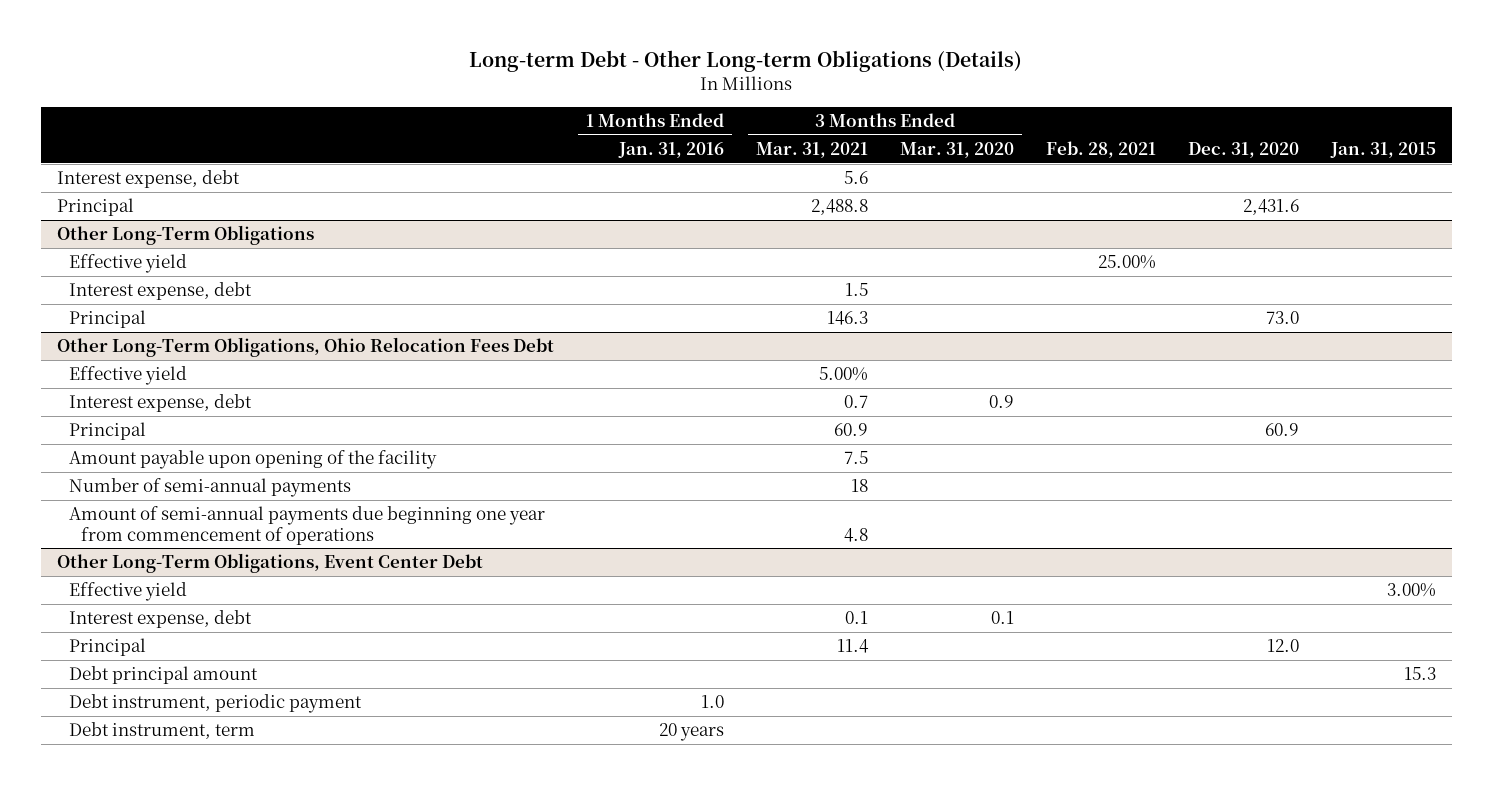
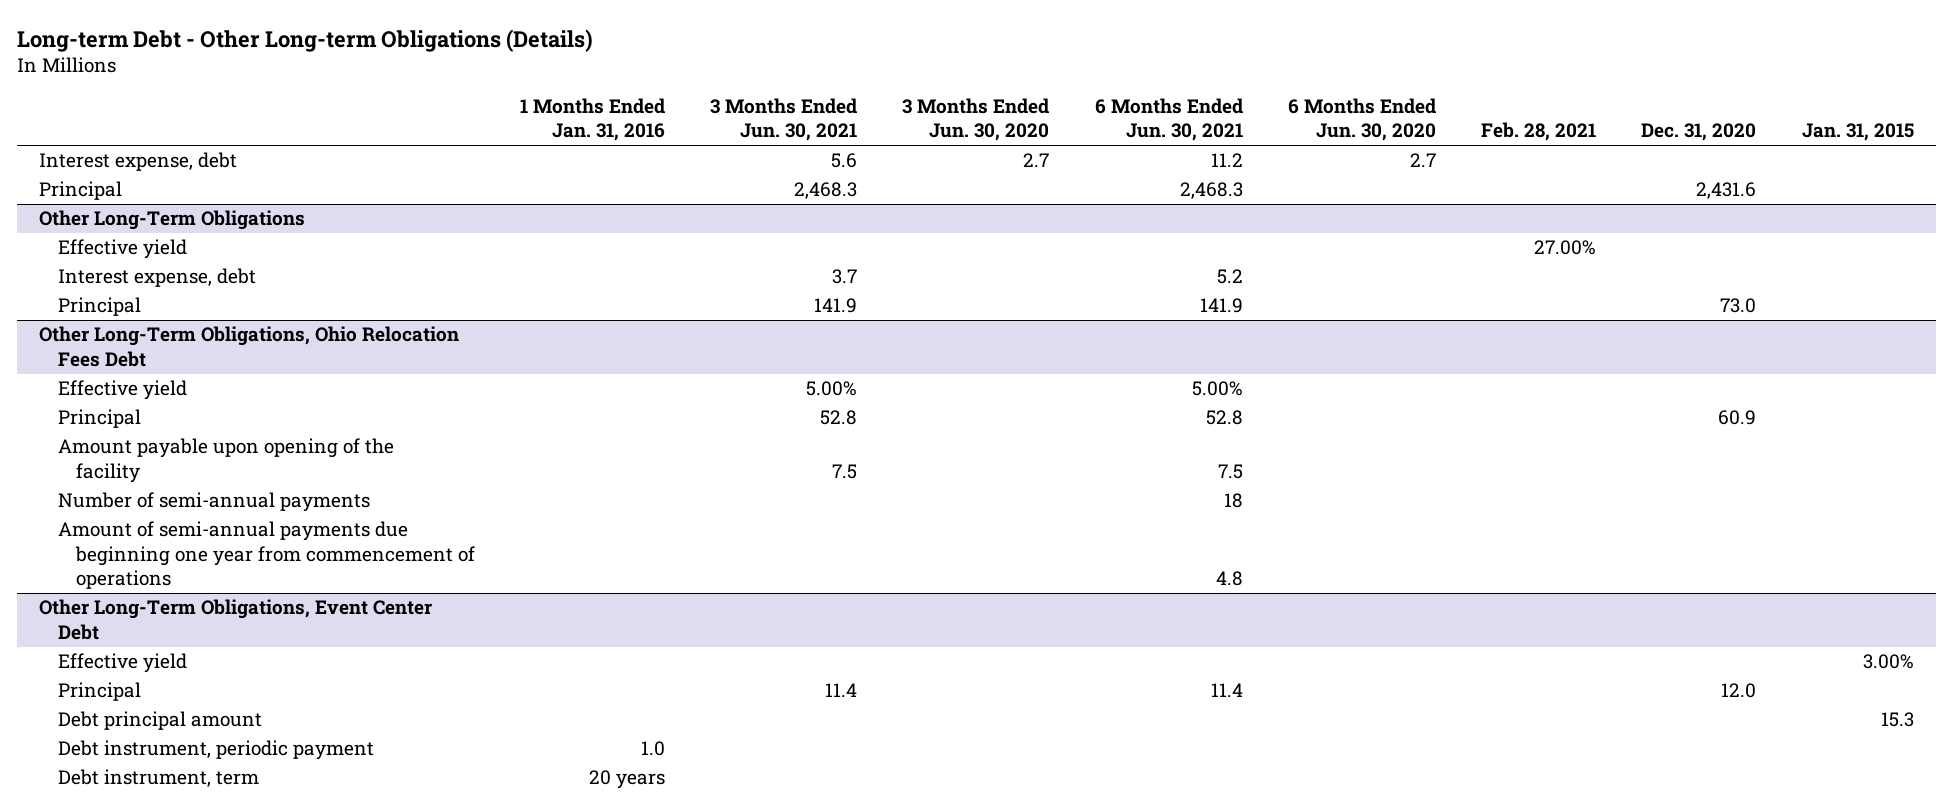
- | 1 Months Ended Jan. 31, 2016 | 3 Months Ended Mar. 31, 2021 | 3 Months Ended Mar. 31, 2020 | Feb. 28, 2021 | Dec. 31, 2020 | Jan. 31, 2015
+ | 1 Months Ended Jan. 31, 2016 | 3 Months Ended Jun. 30, 2021 | 3 Months Ended Jun. 30, 2020 | 6 Months Ended Jun. 30, 2021 | 6 Months Ended Jun. 30, 2020 | Feb. 28, 2021 | Dec. 31, 2020 | Jan. 31, 2015
@ Other Long-Term Obligations
- Effective yield | | | | 25.00% | |
+ Effective yield | | | | | | 27.00% | |
@ Other Long-Term Obligations, Ohio Relocation Fees Debt
- Interest expense, debt | | 0.7 | 0.9 | | |
@ Other Long-Term Obligations, Event Center Debt
- Interest expense, debt | | 0.1 | 0.1 | | |

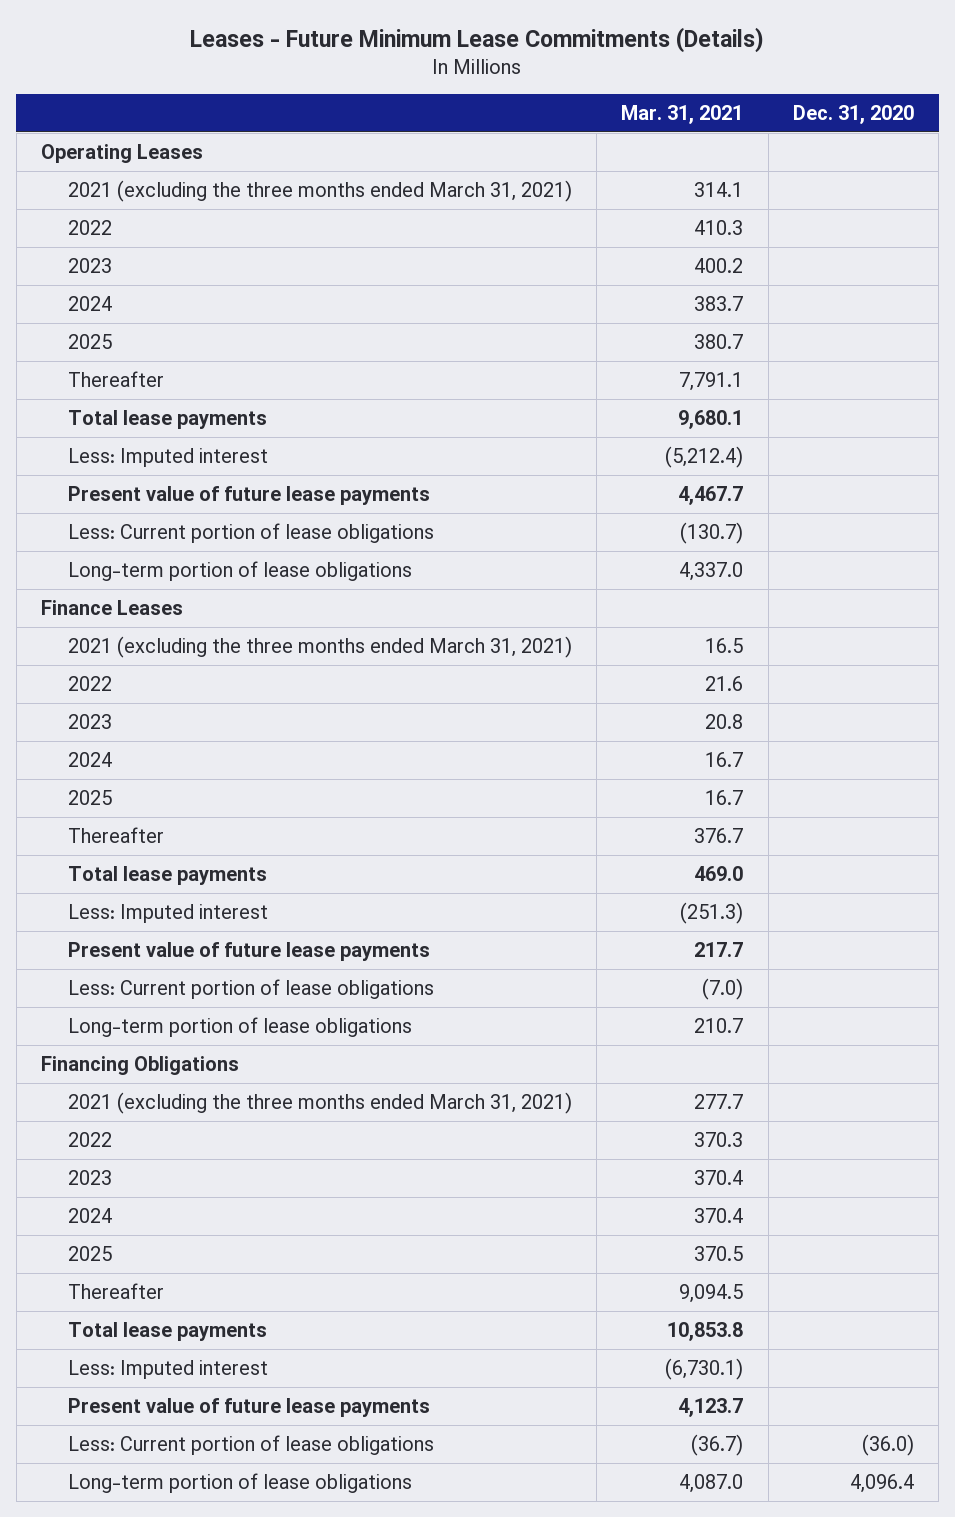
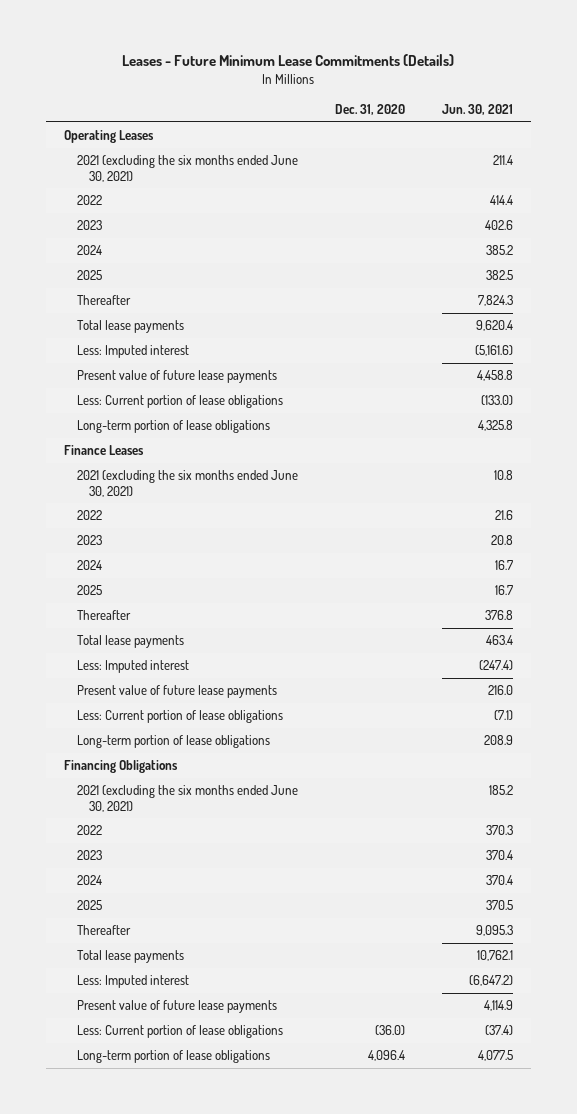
- | Mar. 31, 2021 | Dec. 31, 2020
+ | Dec. 31, 2020 | Jun. 30, 2021
- 2021 (excluding the three months ended March 31, 2021) | 314.1 |
+ 2021 (excluding the six months ended June 30, 2021) | | 211.4
- 2021 (excluding the three months ended March 31, 2021) | 16.5 |
+ 2021 (excluding the six months ended June 30, 2021) | | 10.8
- 2021 (excluding the three months ended March 31, 2021) | 277.7 |
+ 2021 (excluding the six months ended June 30, 2021) | | 185.2

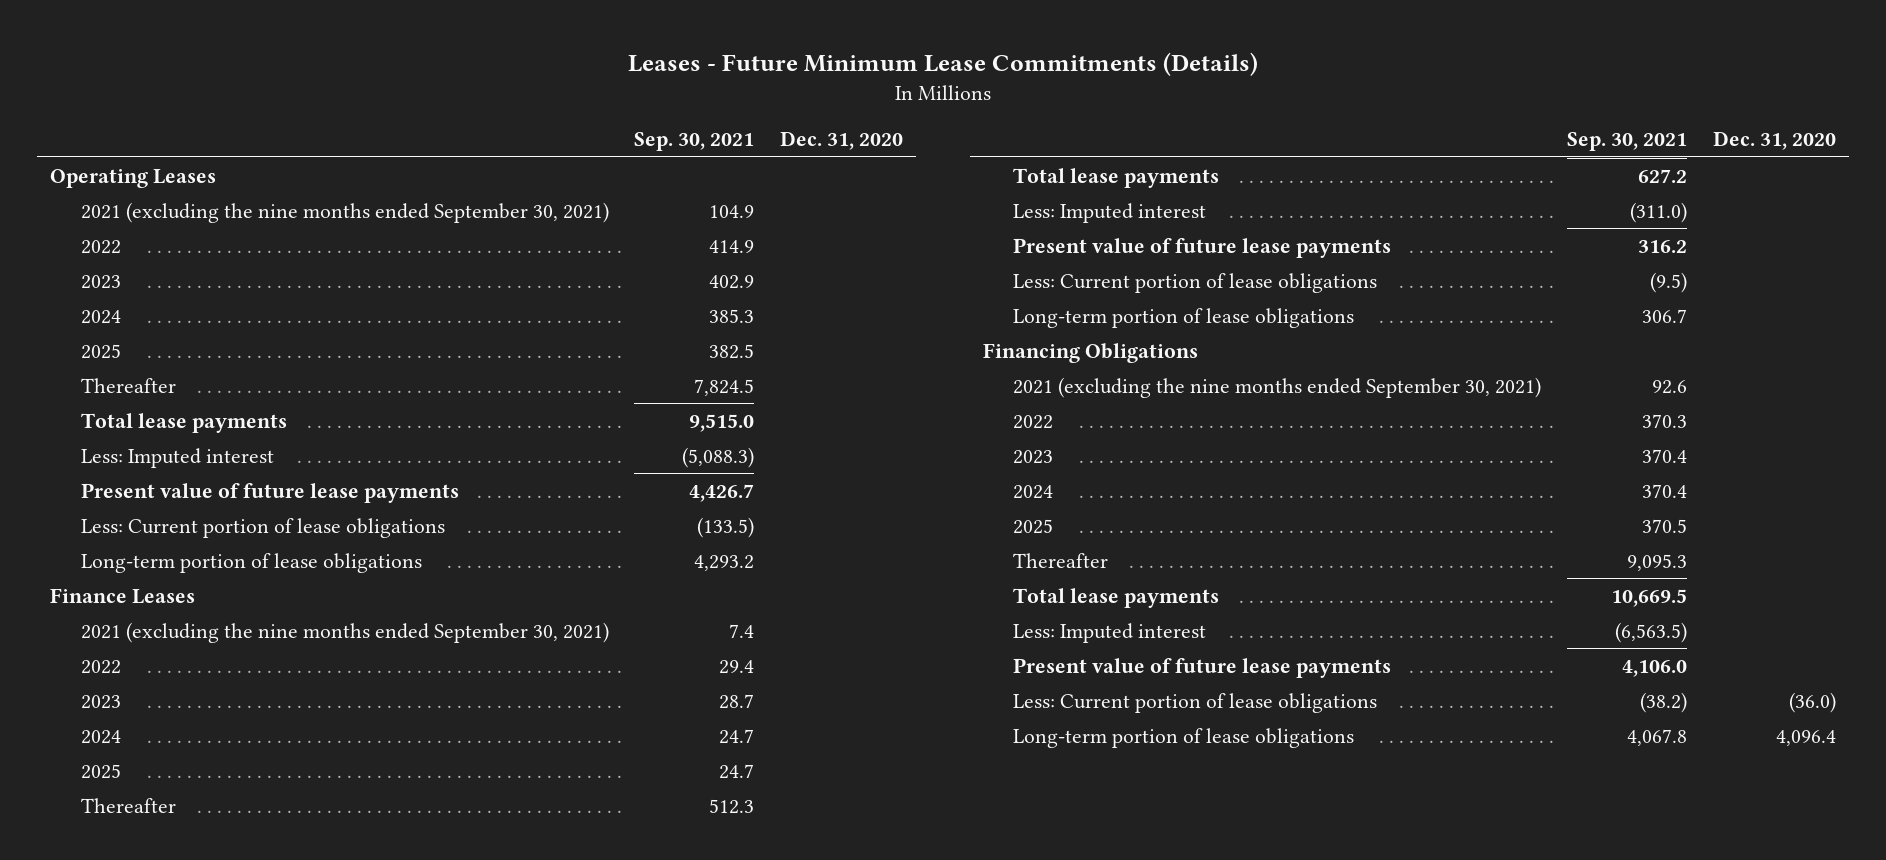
- | Dec. 31, 2020 | Jun. 30, 2021
+ | Sep. 30, 2021 | Dec. 31, 2020
- 2021 (excluding the six months ended June 30, 2021) | | 211.4
+ 2021 (excluding the nine months ended September 30, 2021) | 104.9 |
- 2021 (excluding the six months ended June 30, 2021) | | 10.8
+ 2021 (excluding the nine months ended September 30, 2021) | 7.4 |
- 2021 (excluding the six months ended June 30, 2021) | | 185.2
+ 2021 (excluding the nine months ended September 30, 2021) | 92.6 |

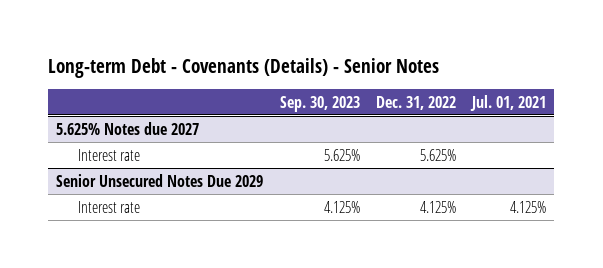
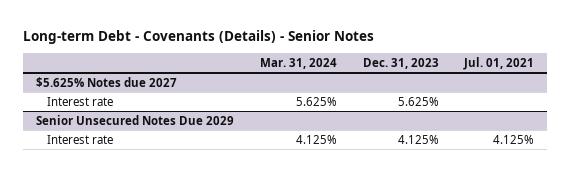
- | Sep. 30, 2023 | Dec. 31, 2022 | Jul. 01, 2021
+ | Mar. 31, 2024 | Dec. 31, 2023 | Jul. 01, 2021
- 5.625% Notes due 2027
+ $5.625% Notes due 2027

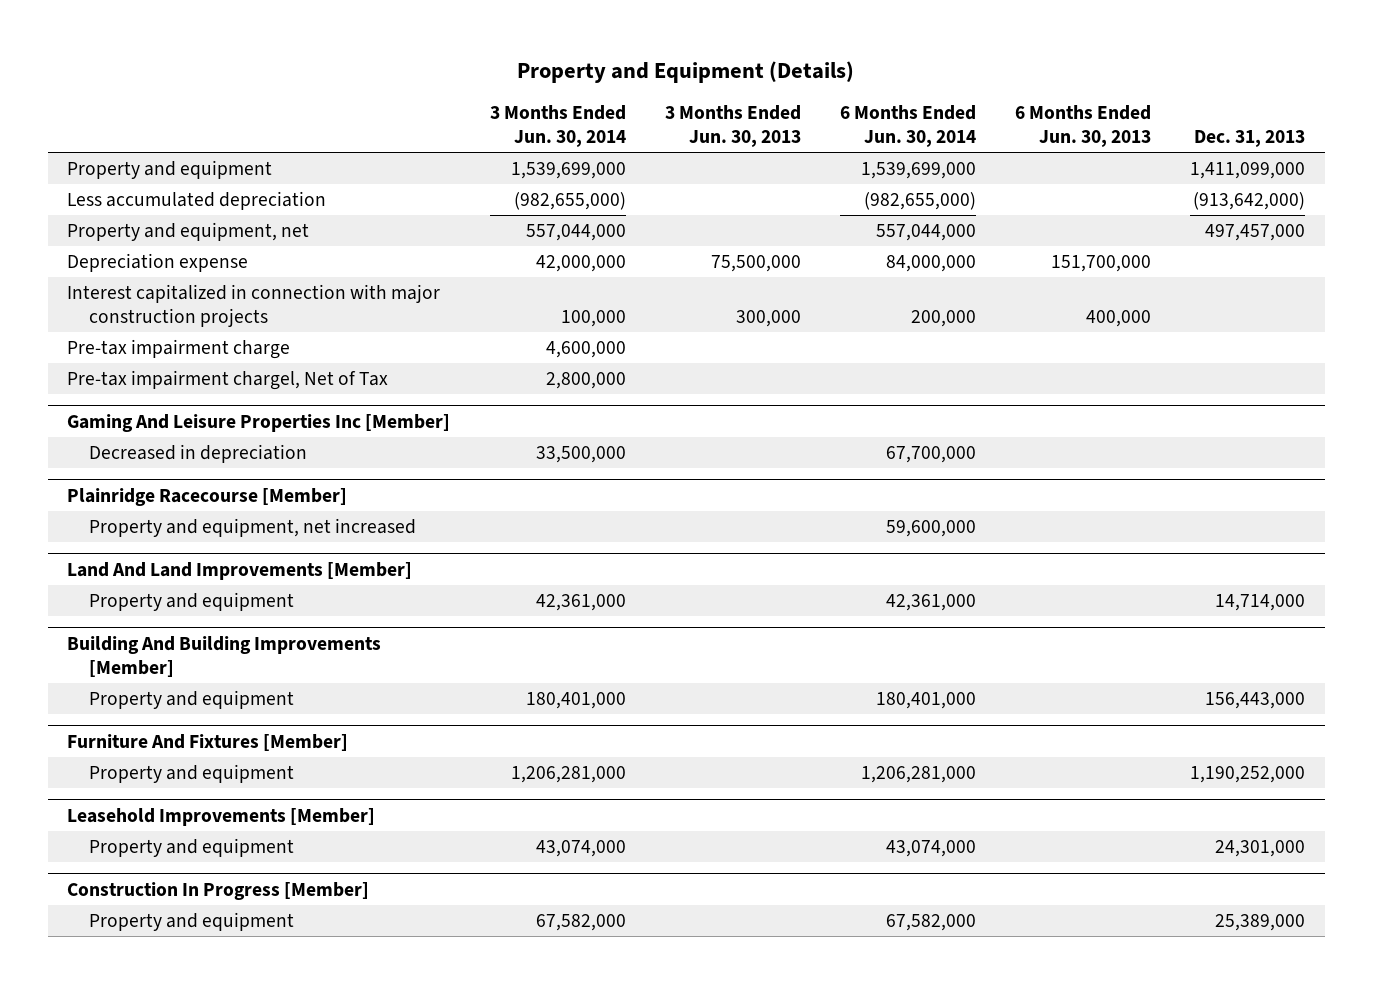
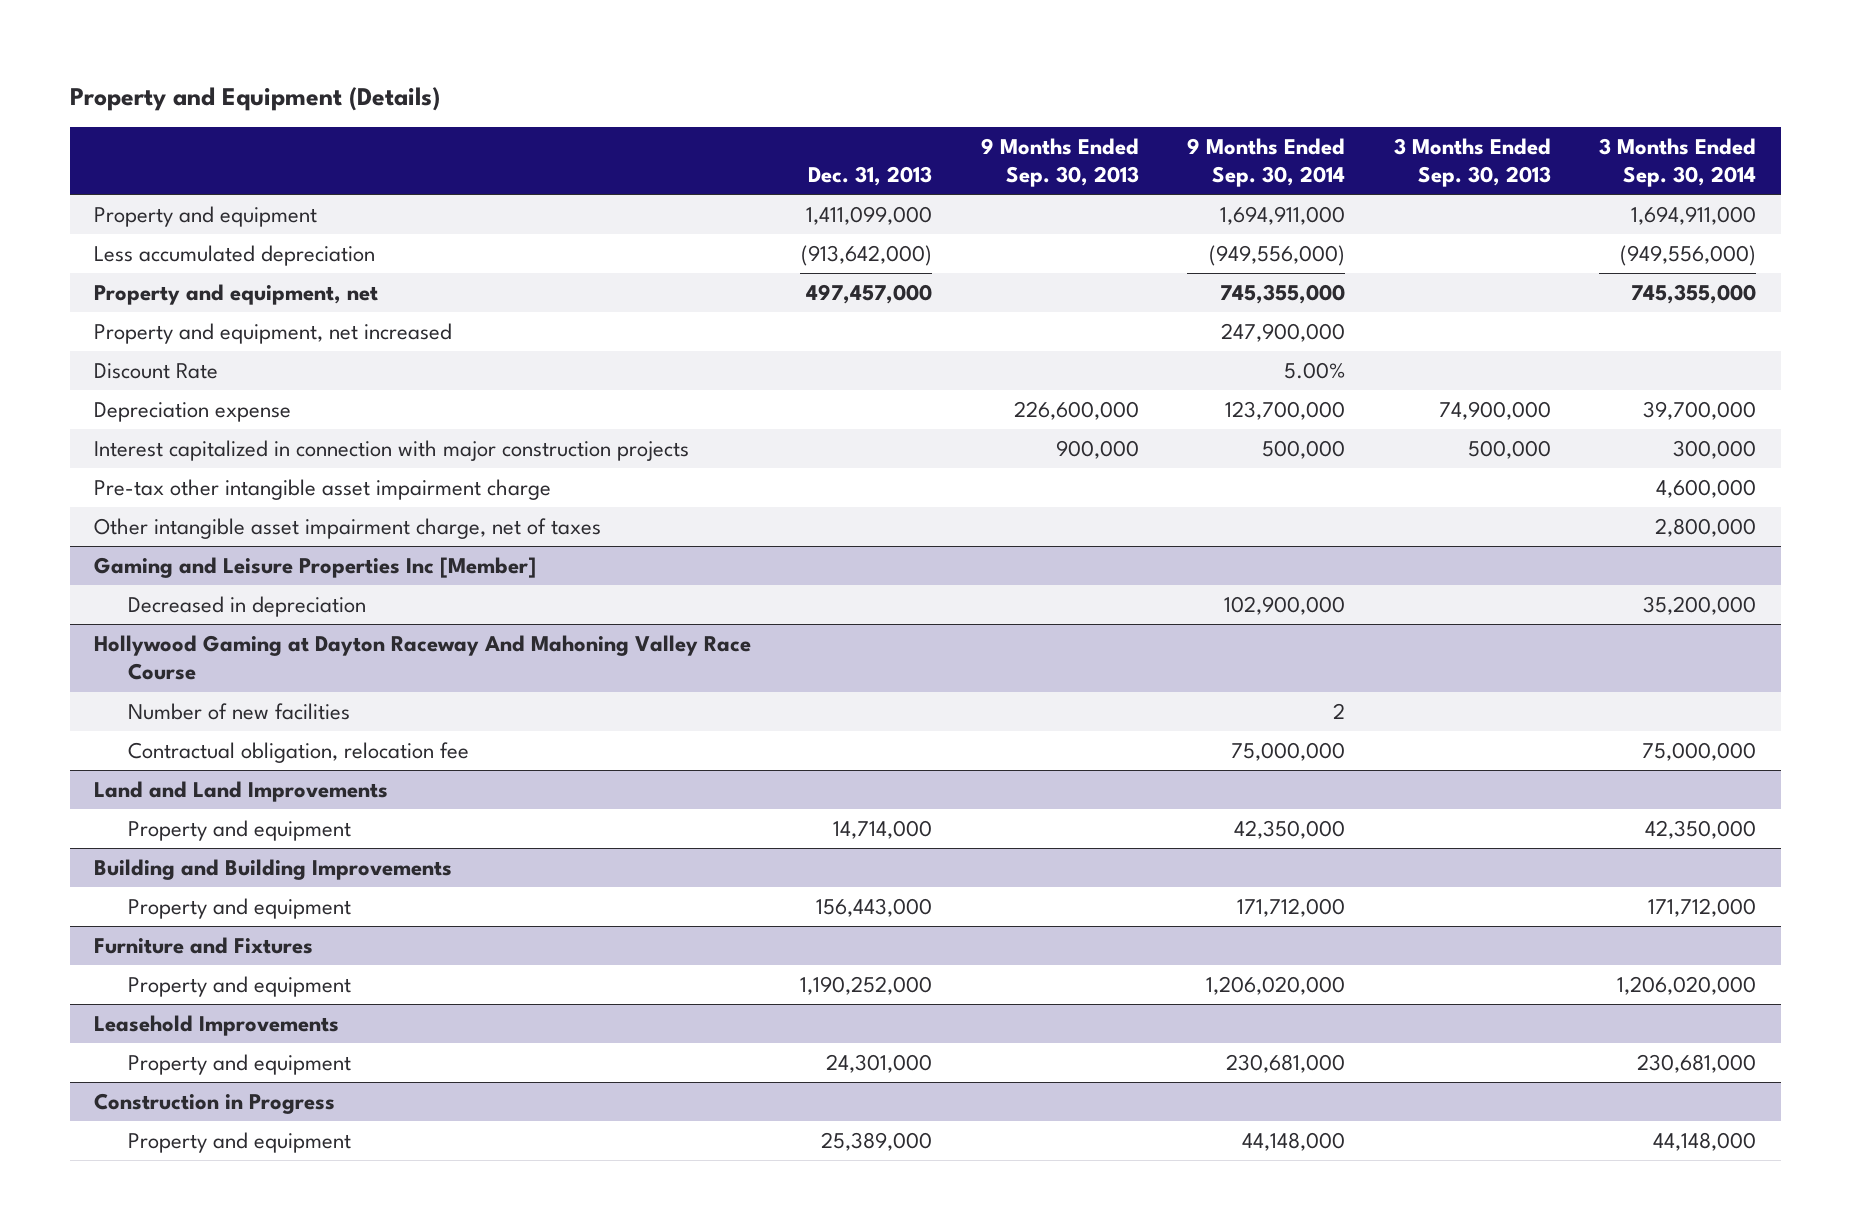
- | 3 Months Ended Jun. 30, 2014 | 3 Months Ended Jun. 30, 2013 | 6 Months Ended Jun. 30, 2014 | 6 Months Ended Jun. 30, 2013 | Dec. 31, 2013
+ | Dec. 31, 2013 | 9 Months Ended Sep. 30, 2013 | 9 Months Ended Sep. 30, 2014 | 3 Months Ended Sep. 30, 2013 | 3 Months Ended Sep. 30, 2014
+ Property and equipment, net increased | | | 247,900,000 | |
+ Discount Rate | | | 5.00% | |
- Pre-tax impairment charge | 4,600,000 | | | |
- Pre-tax impairment chargel, Net of Tax | 2,800,000 | | | |
- Gaming And Leisure Properties Inc [Member]
+ Pre-tax other intangible asset impairment charge | | | | | 4,600,000
+ Other intangible asset impairment charge, net of taxes | | | | | 2,800,000
+ Gaming and Leisure Properties Inc [Member]
- Plainridge Racecourse [Member]
- Property and equipment, net increased | | | 59,600,000 | |
- Land And Land Improvements [Member]
+ Hollywood Gaming at Dayton Raceway And Mahoning Valley Race Course
+ Number of new facilities | | | 2 | |
+ Contractual obligation, relocation fee | | | 75,000,000 | | 75,000,000
+ Land and Land Improvements
- Building And Building Improvements [Member]
+ Building and Building Improvements
- Furniture And Fixtures [Member]
+ Furniture and Fixtures
- Leasehold Improvements [Member]
+ Leasehold Improvements
- Construction In Progress [Member]
+ Construction in Progress

